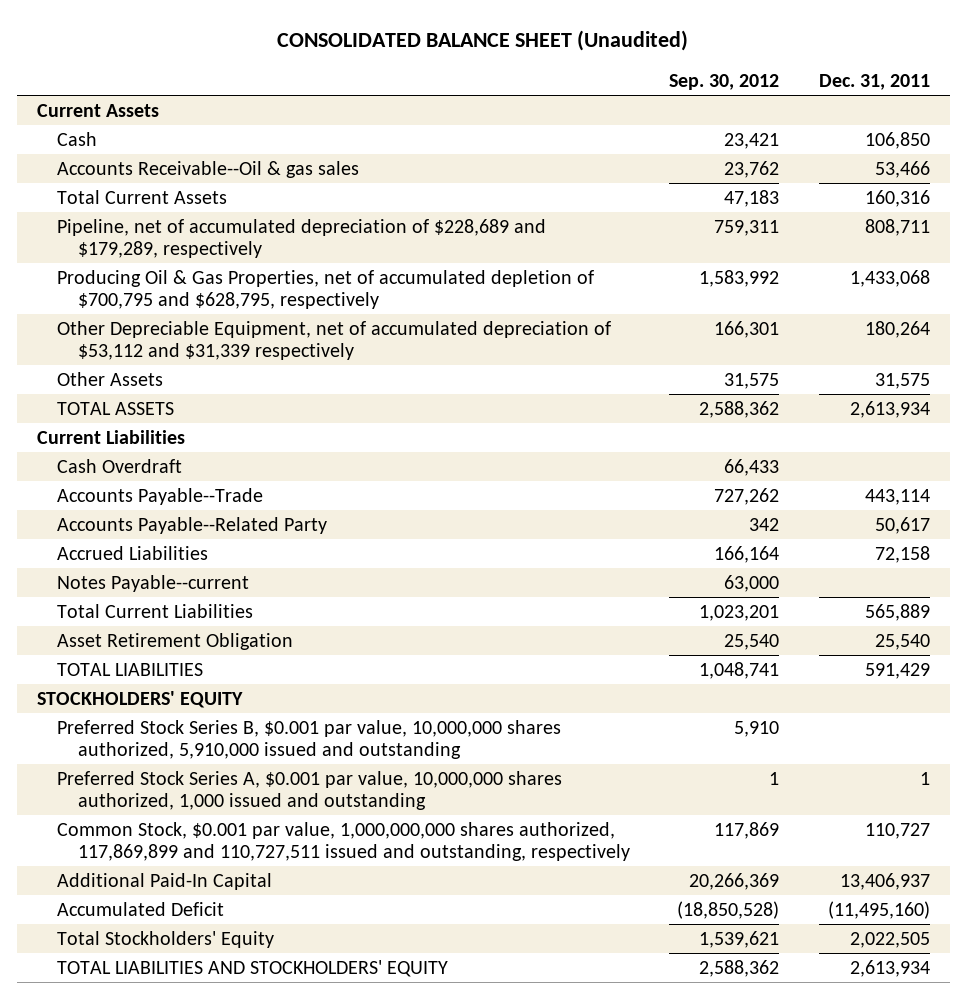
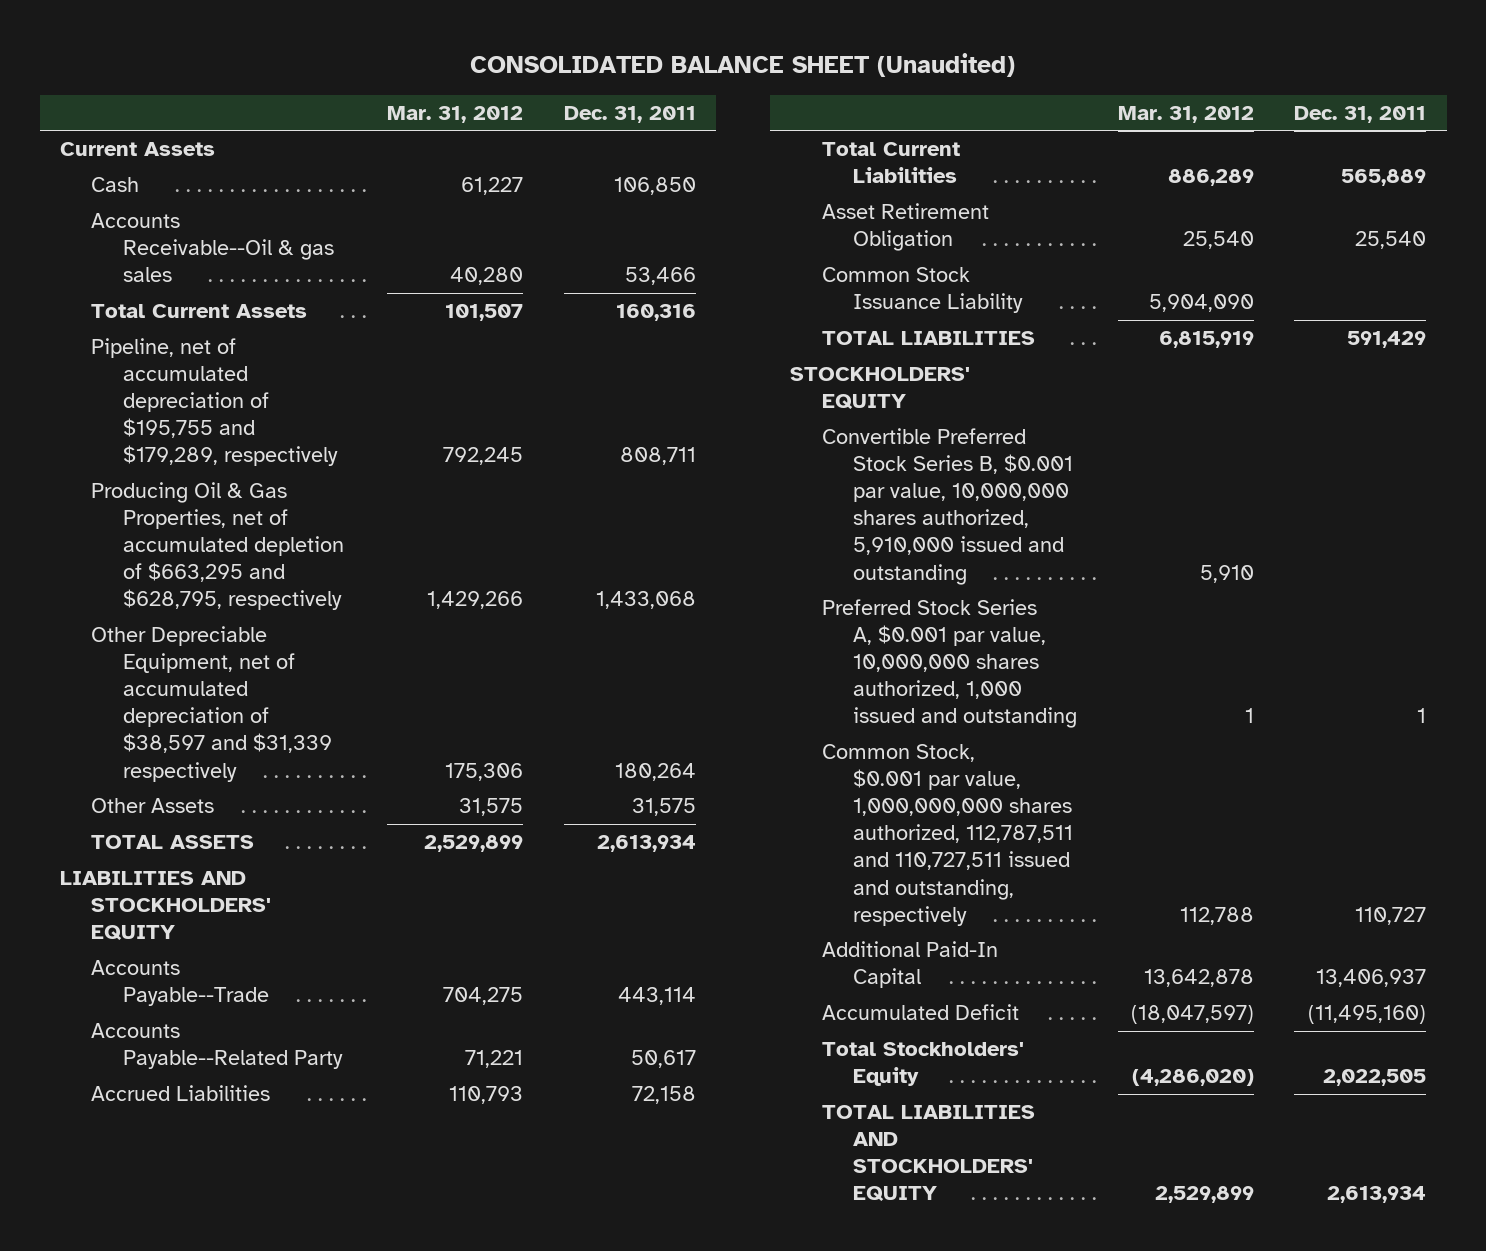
- | Sep. 30, 2012 | Dec. 31, 2011
+ | Mar. 31, 2012 | Dec. 31, 2011
- Pipeline, net of accumulated depreciation of $228,689 and $179,289, respectively | 759,311 | 808,711
- Producing Oil & Gas Properties, net of accumulated depletion of $700,795 and $628,795, respectively | 1,583,992 | 1,433,068
- Other Depreciable Equipment, net of accumulated depreciation of $53,112 and $31,339 respectively | 166,301 | 180,264
+ Pipeline, net of accumulated depreciation of $195,755 and $179,289, respectively | 792,245 | 808,711
+ Producing Oil & Gas Properties, net of accumulated depletion of $663,295 and $628,795, respectively | 1,429,266 | 1,433,068
+ Other Depreciable Equipment, net of accumulated depreciation of $38,597 and $31,339 respectively | 175,306 | 180,264
- Current Liabilities
- Cash Overdraft | 66,433 |
+ LIABILITIES AND STOCKHOLDERS' EQUITY
- Notes Payable--current | 63,000 |
+ Common Stock Issuance Liability | 5,904,090 |
- Preferred Stock Series B, $0.001 par value, 10,000,000 shares authorized, 5,910,000 issued and outstanding | 5,910 |
+ Convertible Preferred Stock Series B, $0.001 par value, 10,000,000 shares authorized, 5,910,000 issued and outstanding | 5,910 |
- Common Stock, $0.001 par value, 1,000,000,000 shares authorized, 117,869,899 and 110,727,511 issued and outstanding, respectively | 117,869 | 110,727
+ Common Stock, $0.001 par value, 1,000,000,000 shares authorized, 112,787,511 and 110,727,511 issued and outstanding, respectively | 112,788 | 110,727

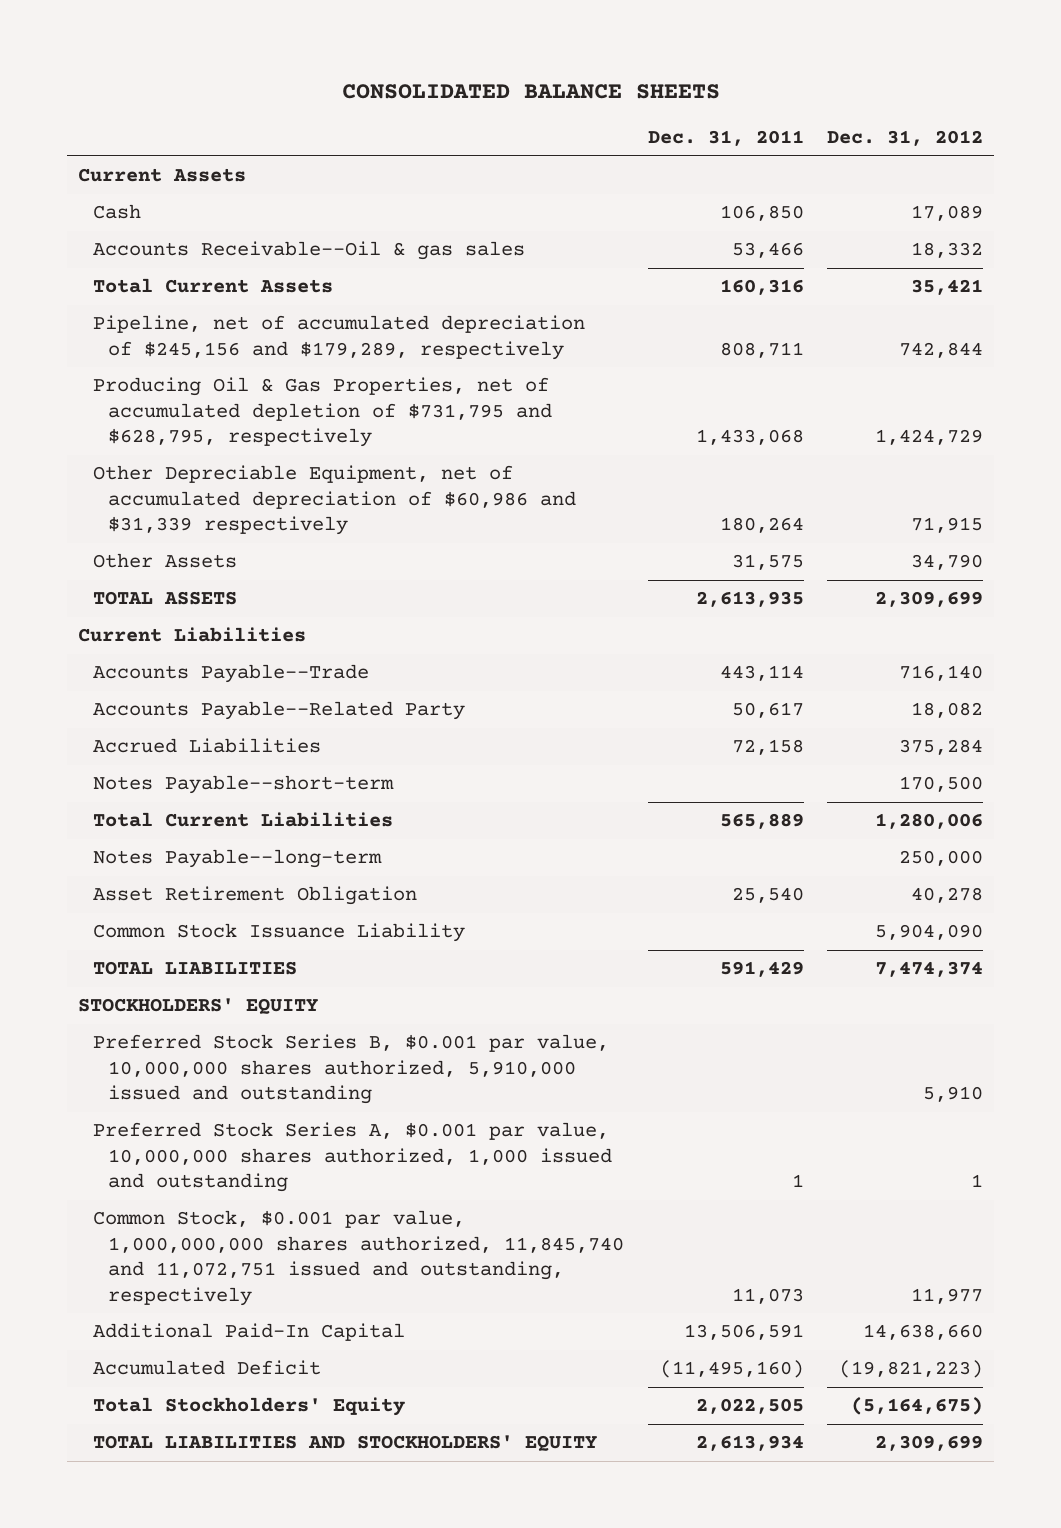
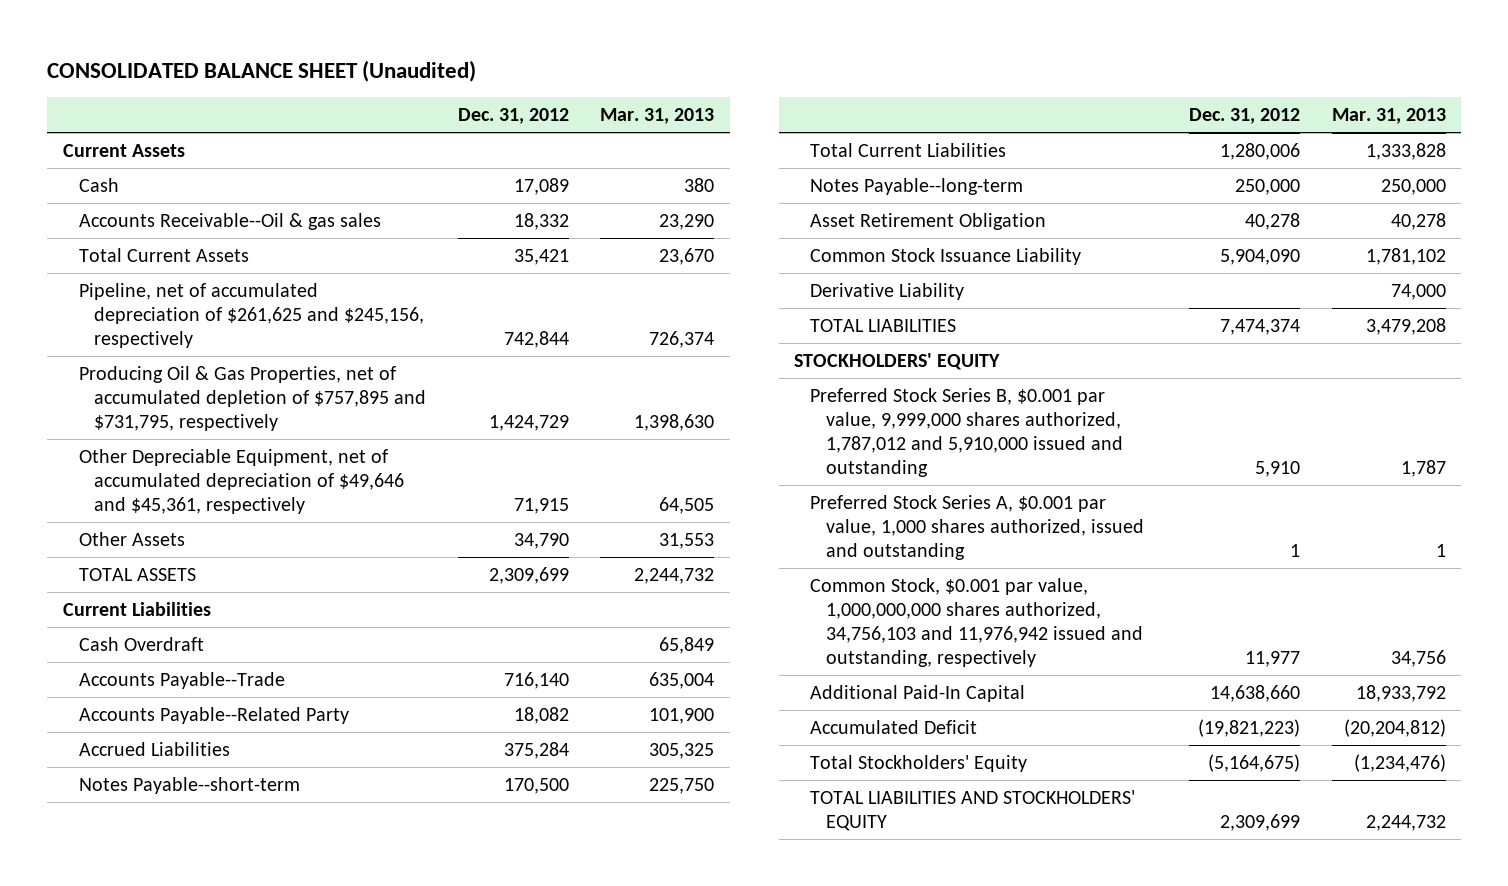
- CONSOLIDATED BALANCE SHEETS
+ CONSOLIDATED BALANCE SHEET (Unaudited)
- | Dec. 31, 2011 | Dec. 31, 2012
+ | Dec. 31, 2012 | Mar. 31, 2013
- Pipeline, net of accumulated depreciation of $245,156 and $179,289, respectively | 808,711 | 742,844
- Producing Oil & Gas Properties, net of accumulated depletion of $731,795 and $628,795, respectively | 1,433,068 | 1,424,729
- Other Depreciable Equipment, net of accumulated depreciation of $60,986 and $31,339 respectively | 180,264 | 71,915
+ Pipeline, net of accumulated depreciation of $261,625 and $245,156, respectively | 742,844 | 726,374
+ Producing Oil & Gas Properties, net of accumulated depletion of $757,895 and $731,795, respectively | 1,424,729 | 1,398,630
+ Other Depreciable Equipment, net of accumulated depreciation of $49,646 and $45,361, respectively | 71,915 | 64,505
+ Cash Overdraft | | 65,849
+ Derivative Liability | | 74,000
- Preferred Stock Series B, $0.001 par value, 10,000,000 shares authorized, 5,910,000 issued and outstanding | | 5,910
- Preferred Stock Series A, $0.001 par value, 10,000,000 shares authorized, 1,000 issued and outstanding | 1 | 1
- Common Stock, $0.001 par value, 1,000,000,000 shares authorized, 11,845,740 and 11,072,751 issued and outstanding, respectively | 11,073 | 11,977
+ Preferred Stock Series B, $0.001 par value, 9,999,000 shares authorized, 1,787,012 and 5,910,000 issued and outstanding | 5,910 | 1,787
+ Preferred Stock Series A, $0.001 par value, 1,000 shares authorized, issued and outstanding | 1 | 1
+ Common Stock, $0.001 par value, 1,000,000,000 shares authorized, 34,756,103 and 11,976,942 issued and outstanding, respectively | 11,977 | 34,756

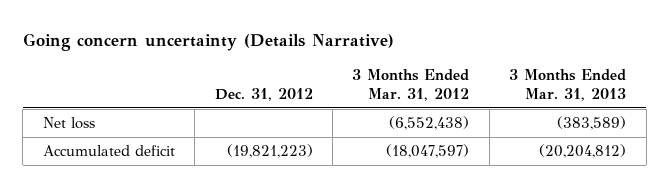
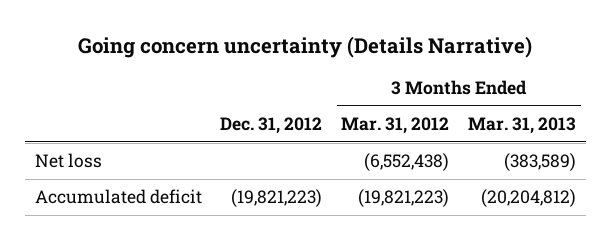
- Accumulated deficit | (19,821,223) | (18,047,597) | (20,204,812)
+ Accumulated deficit | (19,821,223) | (19,821,223) | (20,204,812)

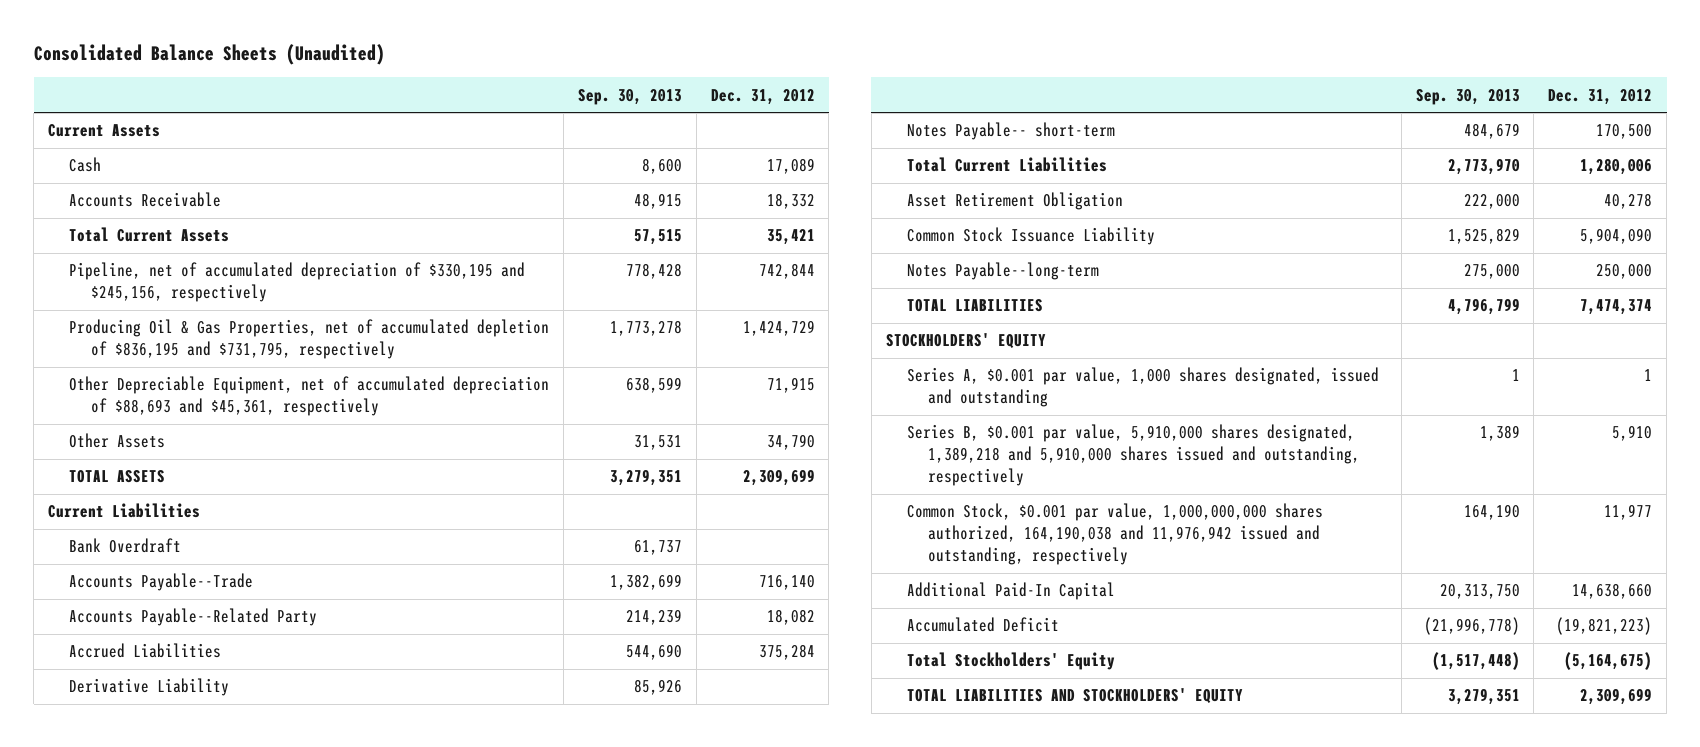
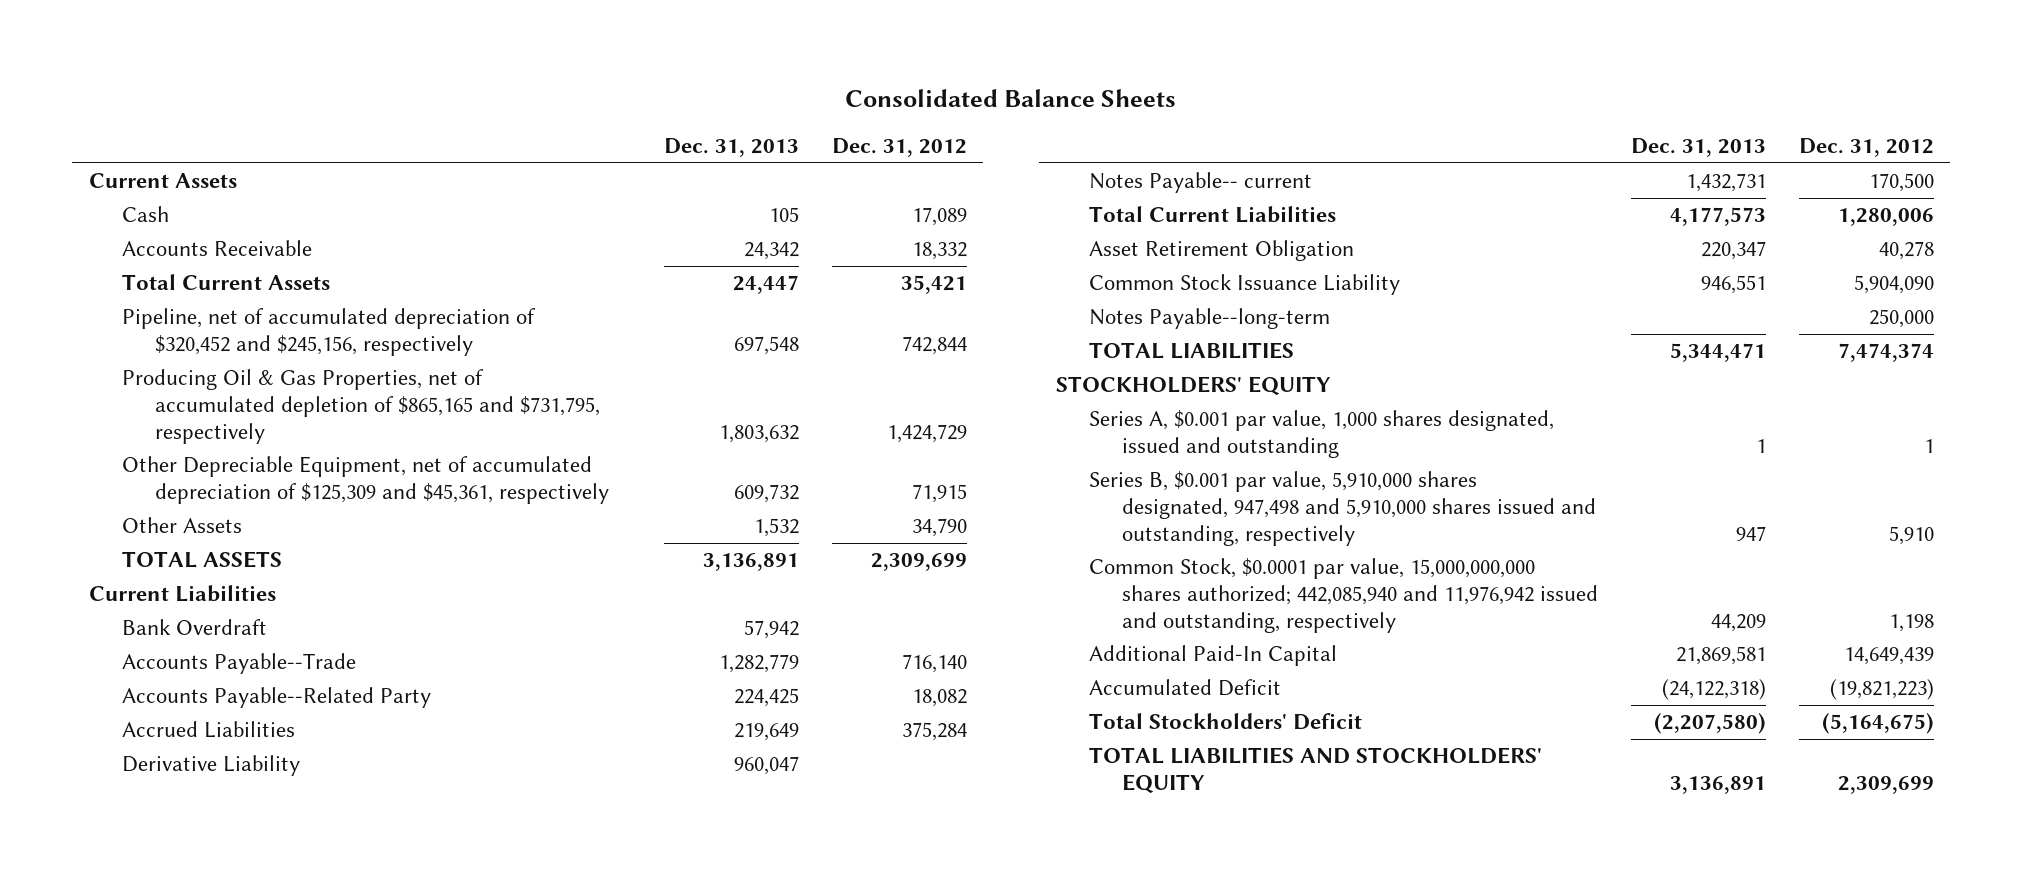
- Consolidated Balance Sheets (Unaudited)
+ Consolidated Balance Sheets
- | Sep. 30, 2013 | Dec. 31, 2012
+ | Dec. 31, 2013 | Dec. 31, 2012
- Pipeline, net of accumulated depreciation of $330,195 and $245,156, respectively | 778,428 | 742,844
- Producing Oil & Gas Properties, net of accumulated depletion of $836,195 and $731,795, respectively | 1,773,278 | 1,424,729
- Other Depreciable Equipment, net of accumulated depreciation of $88,693 and $45,361, respectively | 638,599 | 71,915
+ Pipeline, net of accumulated depreciation of $320,452 and $245,156, respectively | 697,548 | 742,844
+ Producing Oil & Gas Properties, net of accumulated depletion of $865,165 and $731,795, respectively | 1,803,632 | 1,424,729
+ Other Depreciable Equipment, net of accumulated depreciation of $125,309 and $45,361, respectively | 609,732 | 71,915
- Notes Payable-- short-term | 484,679 | 170,500
+ Notes Payable-- current | 1,432,731 | 170,500
- Series B, $0.001 par value, 5,910,000 shares designated, 1,389,218 and 5,910,000 shares issued and outstanding, respectively | 1,389 | 5,910
- Common Stock, $0.001 par value, 1,000,000,000 shares authorized, 164,190,038 and 11,976,942 issued and outstanding, respectively | 164,190 | 11,977
- Additional Paid-In Capital | 20,313,750 | 14,638,660
+ Series B, $0.001 par value, 5,910,000 shares designated, 947,498 and 5,910,000 shares issued and outstanding, respectively | 947 | 5,910
+ Common Stock, $0.0001 par value, 15,000,000,000 shares authorized; 442,085,940 and 11,976,942 issued and outstanding, respectively | 44,209 | 1,198
+ Additional Paid-In Capital | 21,869,581 | 14,649,439
- Total Stockholders' Equity | (1,517,448) | (5,164,675)
+ Total Stockholders' Deficit | (2,207,580) | (5,164,675)

